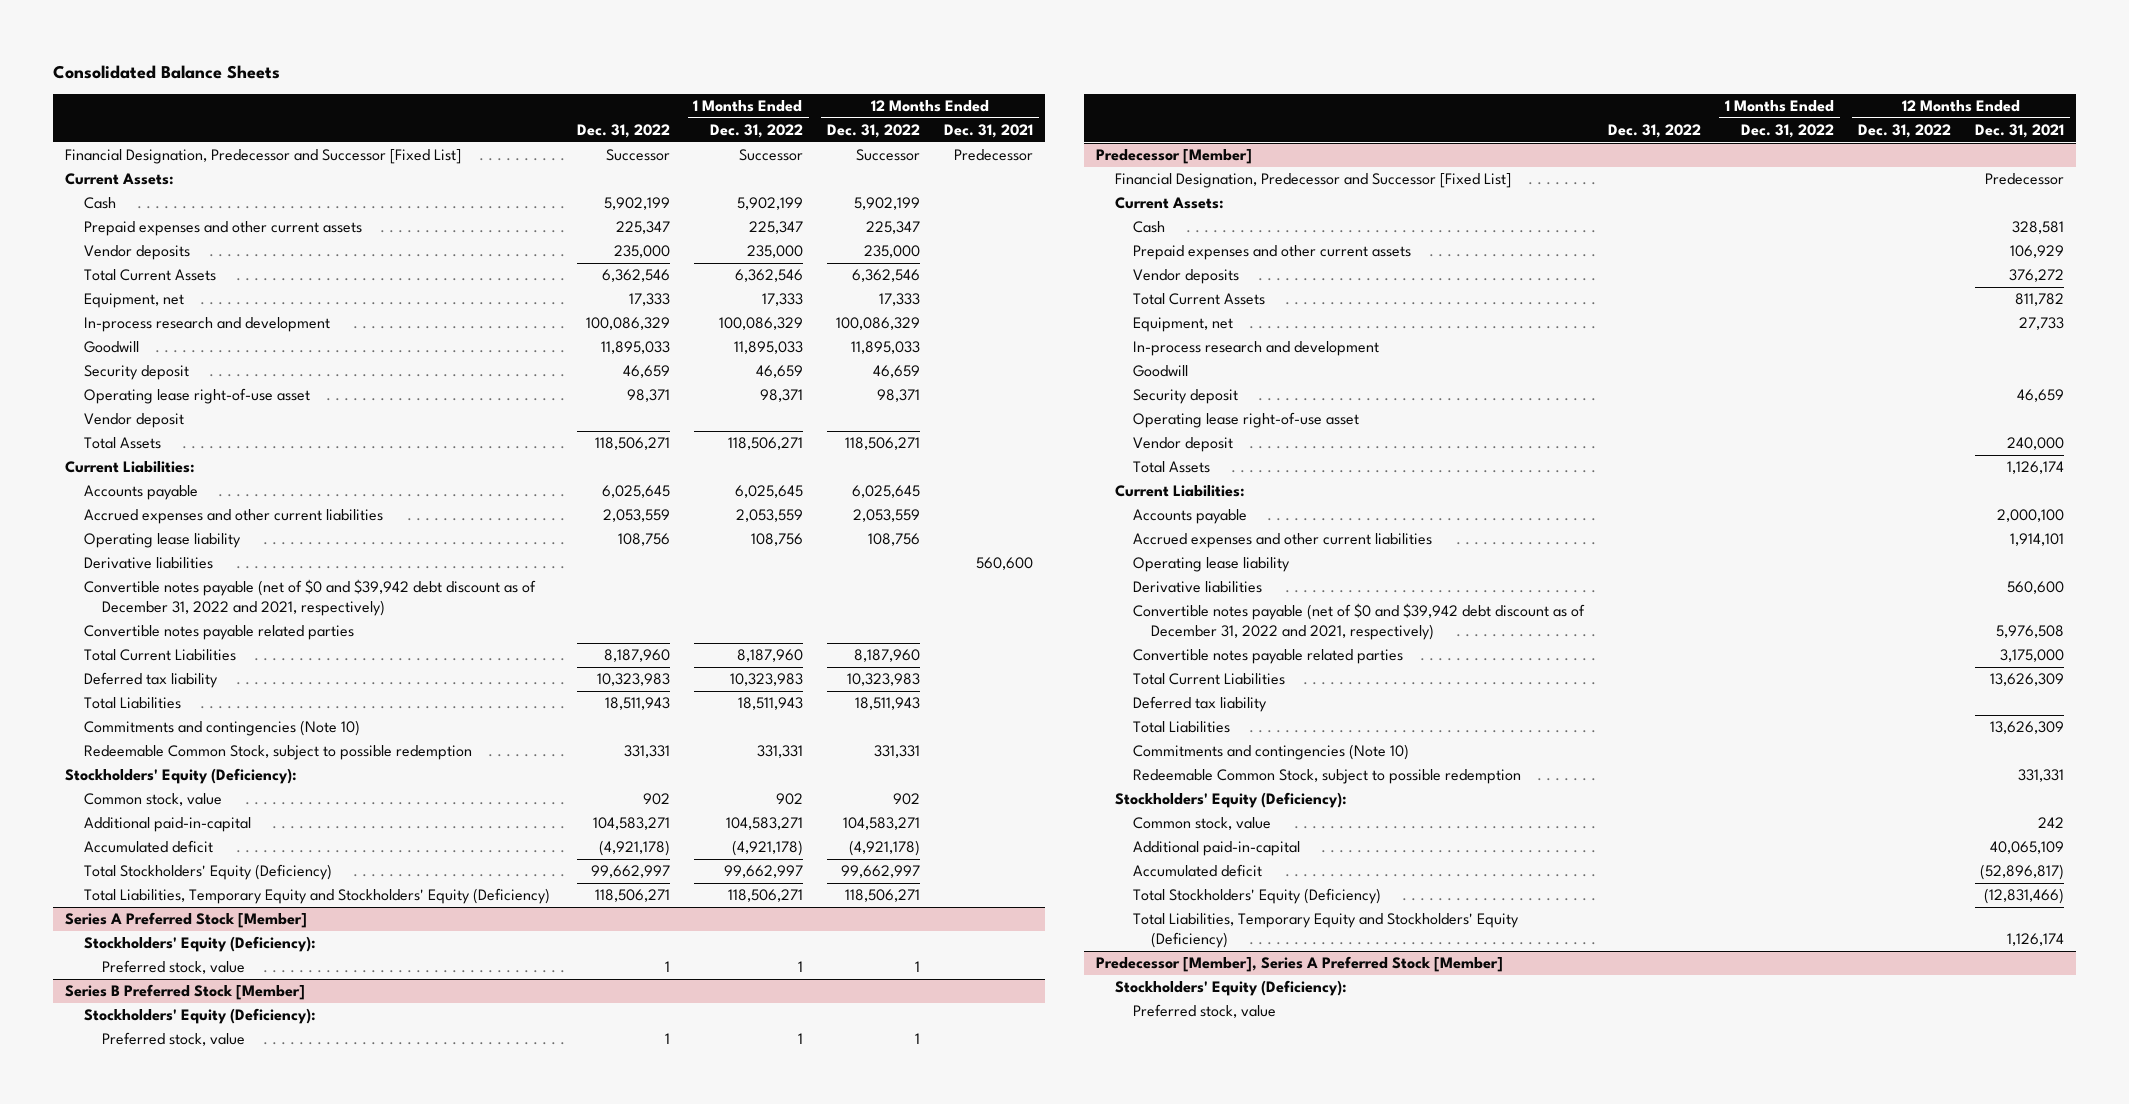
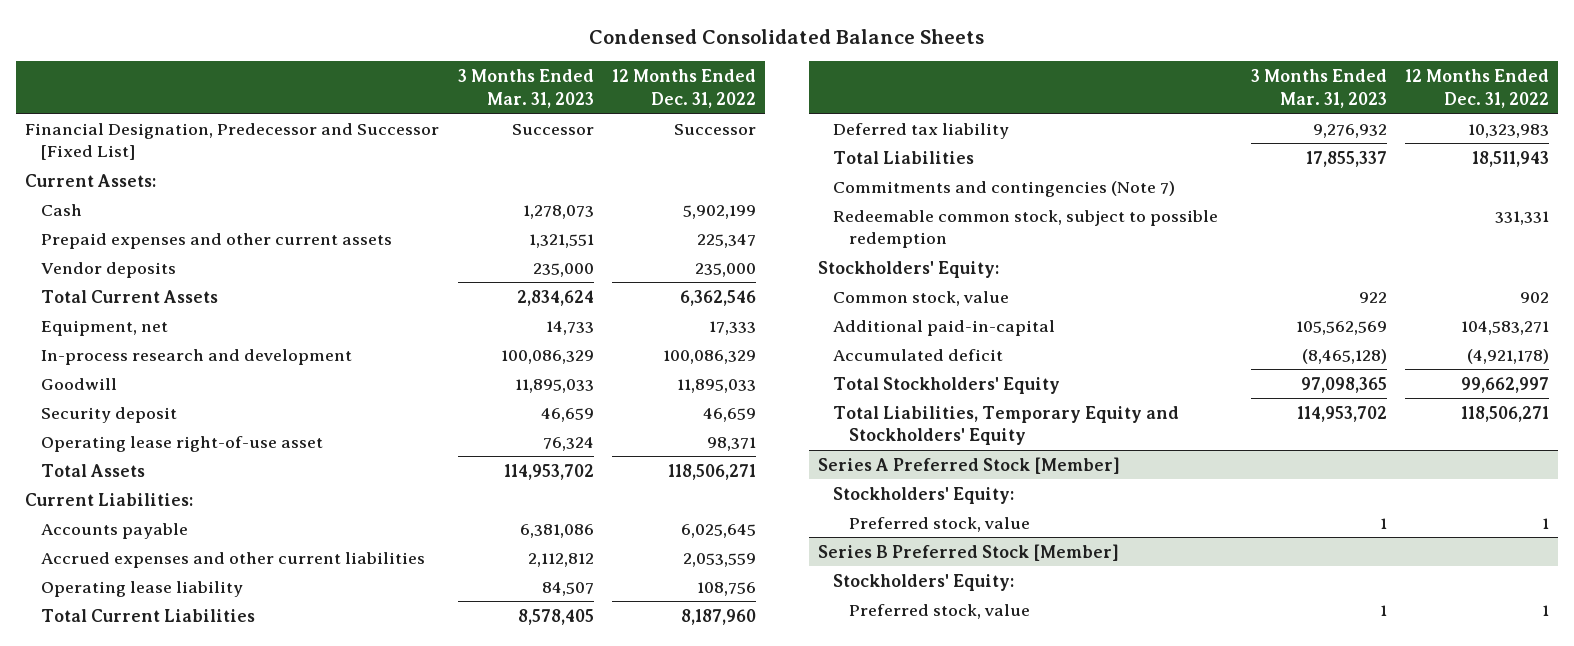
- Consolidated Balance Sheets
+ Condensed Consolidated Balance Sheets
- | Dec. 31, 2022 | 1 Months Ended Dec. 31, 2022 | 12 Months Ended Dec. 31, 2022 | 12 Months Ended Dec. 31, 2021
+ | 3 Months Ended Mar. 31, 2023 | 12 Months Ended Dec. 31, 2022
- Vendor deposit
- Derivative liabilities | | | | 560,600
- Convertible notes payable (net of $0 and $39,942 debt discount as of December 31, 2022 and 2021, respectively)
- Convertible notes payable related parties
- Commitments and contingencies (Note 10)
- Redeemable Common Stock, subject to possible redemption | 331,331 | 331,331 | 331,331 |
- Stockholders' Equity (Deficiency):
+ Commitments and contingencies (Note 7)
+ Redeemable common stock, subject to possible redemption | | 331,331
+ Stockholders' Equity:
- Total Stockholders' Equity (Deficiency) | 99,662,997 | 99,662,997 | 99,662,997 |
- Total Liabilities, Temporary Equity and Stockholders' Equity (Deficiency) | 118,506,271 | 118,506,271 | 118,506,271 |
+ Total Stockholders' Equity | 97,098,365 | 99,662,997
+ Total Liabilities, Temporary Equity and Stockholders' Equity | 114,953,702 | 118,506,271
@ Series A Preferred Stock [Member]
- Stockholders' Equity (Deficiency):
+ Stockholders' Equity:
@ Series B Preferred Stock [Member]
- Stockholders' Equity (Deficiency):
+ Stockholders' Equity:
- Predecessor [Member]
- Financial Designation, Predecessor and Successor [Fixed List] | | | | Predecessor
- Current Assets:
- Cash | | | | 328,581
- Prepaid expenses and other current assets | | | | 106,929
- Vendor deposits | | | | 376,272
- Total Current Assets | | | | 811,782
- Equipment, net | | | | 27,733
- In-process research and development
- Goodwill
- Security deposit | | | | 46,659
- Operating lease right-of-use asset
- Vendor deposit | | | | 240,000
- Total Assets | | | | 1,126,174
- Current Liabilities:
- Accounts payable | | | | 2,000,100
- Accrued expenses and other current liabilities | | | | 1,914,101
- Operating lease liability
- Derivative liabilities | | | | 560,600
- Convertible notes payable (net of $0 and $39,942 debt discount as of December 31, 2022 and 2021, respectively) | | | | 5,976,508
- Convertible notes payable related parties | | | | 3,175,000
- Total Current Liabilities | | | | 13,626,309
- Deferred tax liability
- Total Liabilities | | | | 13,626,309
- Commitments and contingencies (Note 10)
- Redeemable Common Stock, subject to possible redemption | | | | 331,331
- Stockholders' Equity (Deficiency):
- Common stock, value | | | | 242
- Additional paid-in-capital | | | | 40,065,109
- Accumulated deficit | | | | (52,896,817)
- Total Stockholders' Equity (Deficiency) | | | | (12,831,466)
- Total Liabilities, Temporary Equity and Stockholders' Equity (Deficiency) | | | | 1,126,174
- Predecessor [Member], Series A Preferred Stock [Member]
- Stockholders' Equity (Deficiency):
- Preferred stock, value

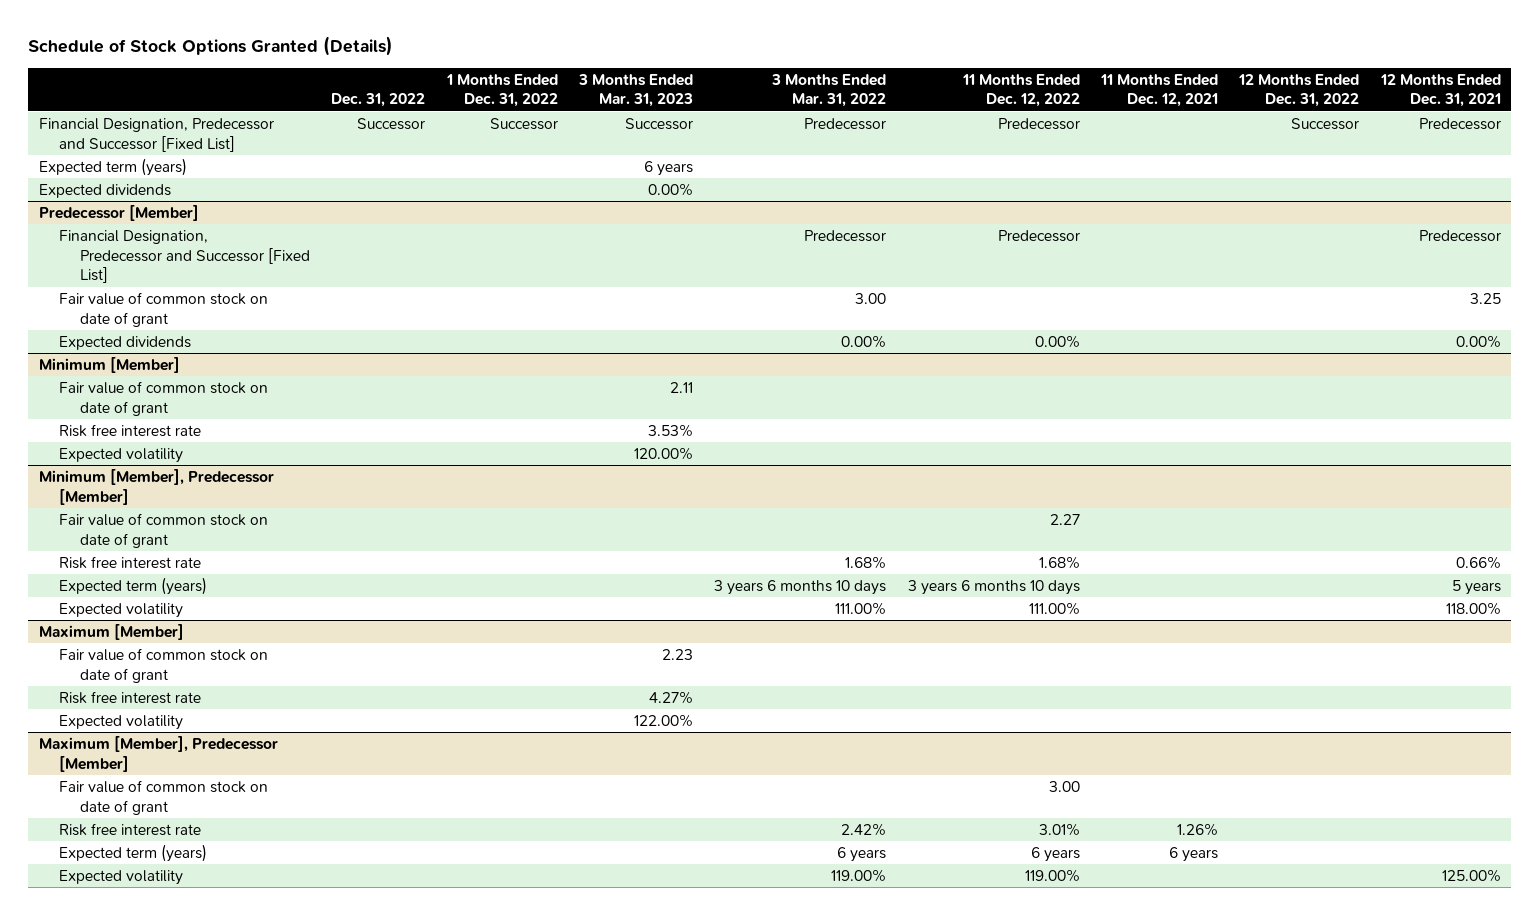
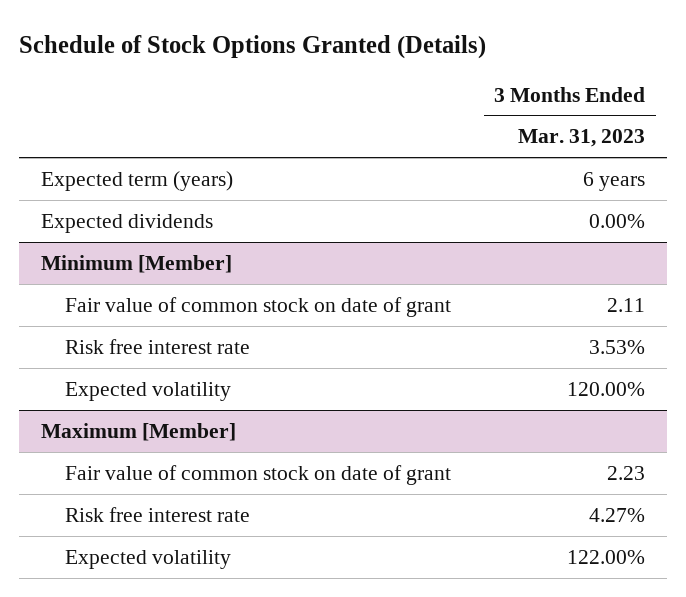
- | Dec. 31, 2022 | 1 Months Ended Dec. 31, 2022 | 3 Months Ended Mar. 31, 2023 | 3 Months Ended Mar. 31, 2022 | 11 Months Ended Dec. 12, 2022 | 11 Months Ended Dec. 12, 2021 | 12 Months Ended Dec. 31, 2022 | 12 Months Ended Dec. 31, 2021
+ | 3 Months Ended Mar. 31, 2023
- Financial Designation, Predecessor and Successor [Fixed List] | Successor | Successor | Successor | Predecessor | Predecessor | | Successor | Predecessor
- Predecessor [Member]
- Financial Designation, Predecessor and Successor [Fixed List] | | | | Predecessor | Predecessor | | | Predecessor
- Fair value of common stock on date of grant | | | | 3.00 | | | | 3.25
- Expected dividends | | | | 0.00% | 0.00% | | | 0.00%
- Minimum [Member], Predecessor [Member]
- Fair value of common stock on date of grant | | | | | 2.27 | | |
- Risk free interest rate | | | | 1.68% | 1.68% | | | 0.66%
- Expected term (years) | | | | 3 years 6 months 10 days | 3 years 6 months 10 days | | | 5 years
- Expected volatility | | | | 111.00% | 111.00% | | | 118.00%
- Maximum [Member], Predecessor [Member]
- Fair value of common stock on date of grant | | | | | 3.00 | | |
- Risk free interest rate | | | | 2.42% | 3.01% | 1.26% | |
- Expected term (years) | | | | 6 years | 6 years | 6 years | |
- Expected volatility | | | | 119.00% | 119.00% | | | 125.00%

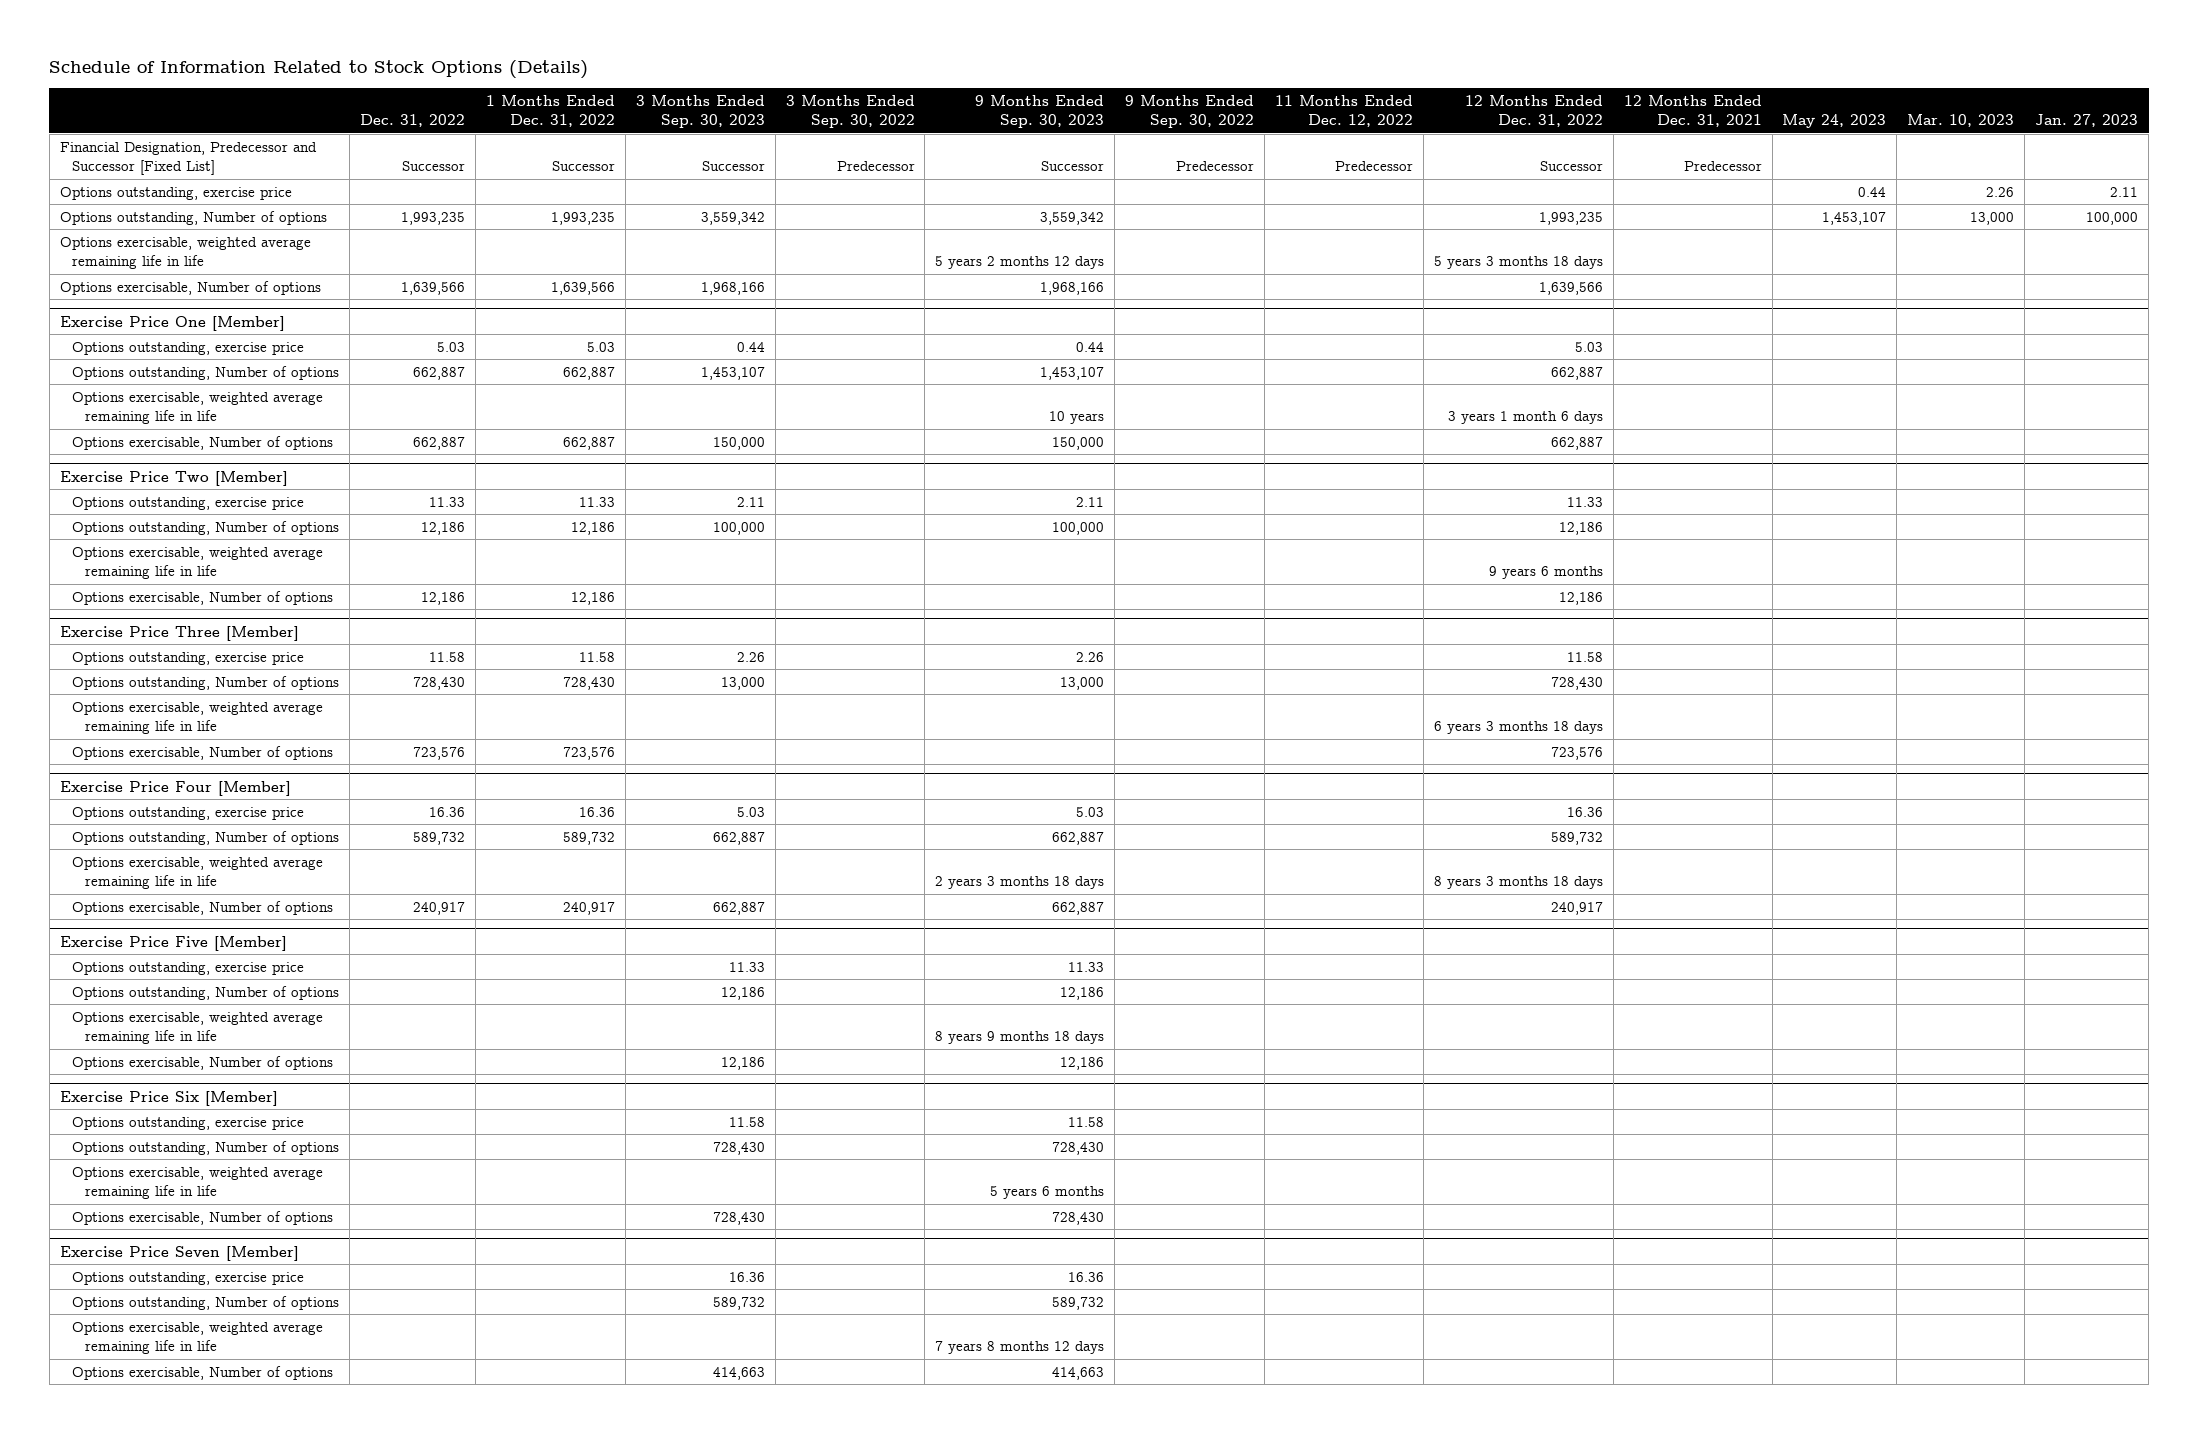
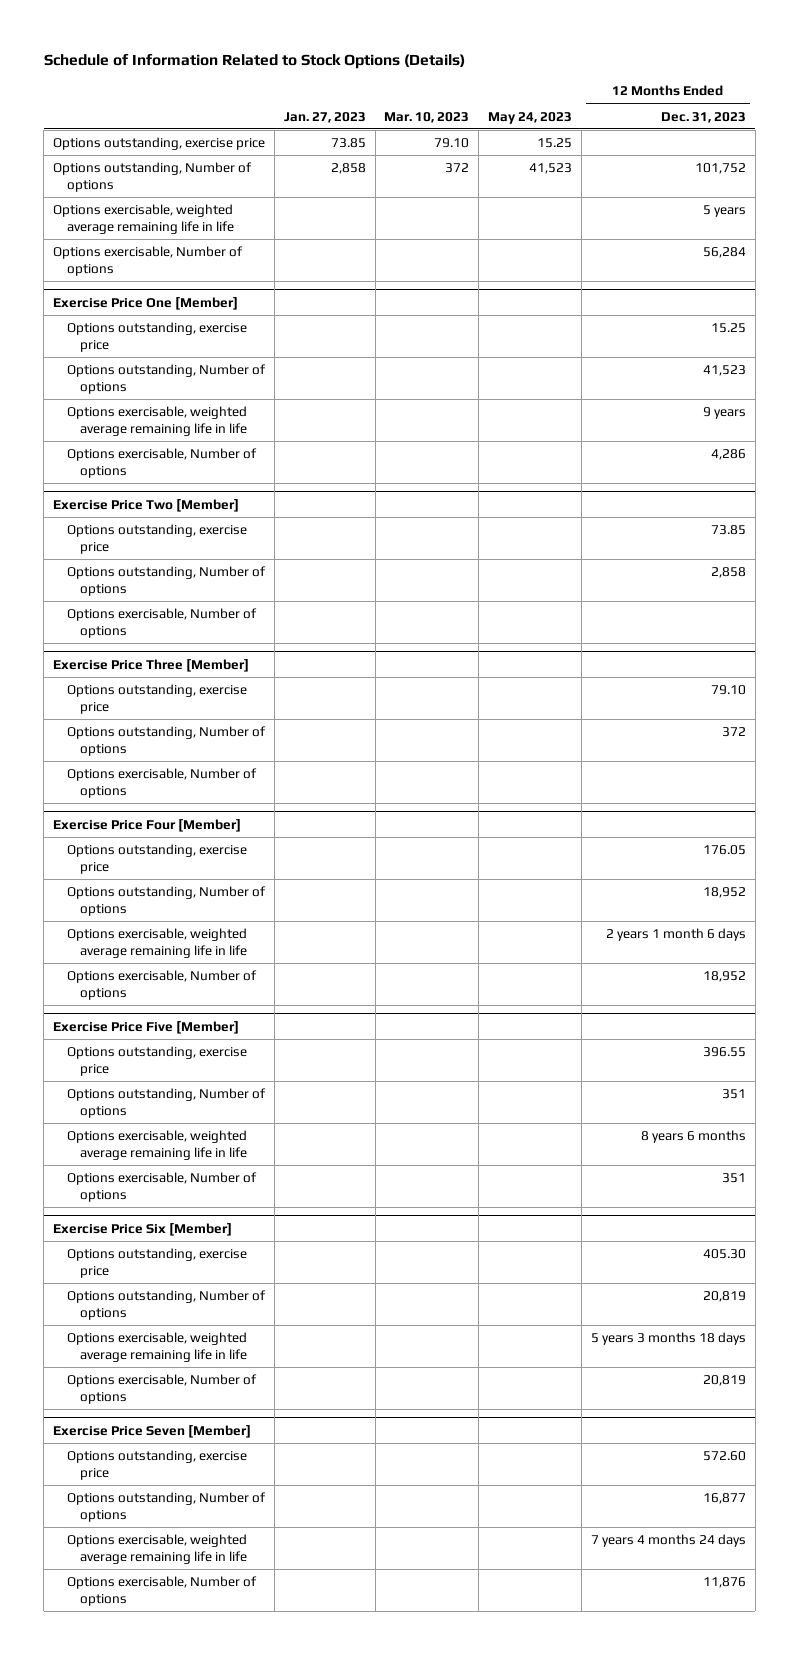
- | Dec. 31, 2022 | 1 Months Ended Dec. 31, 2022 | 3 Months Ended Sep. 30, 2023 | 3 Months Ended Sep. 30, 2022 | 9 Months Ended Sep. 30, 2023 | 9 Months Ended Sep. 30, 2022 | 11 Months Ended Dec. 12, 2022 | 12 Months Ended Dec. 31, 2022 | 12 Months Ended Dec. 31, 2021 | May 24, 2023 | Mar. 10, 2023 | Jan. 27, 2023
+ | Jan. 27, 2023 | Mar. 10, 2023 | May 24, 2023 | 12 Months Ended Dec. 31, 2023
- Financial Designation, Predecessor and Successor [Fixed List] | Successor | Successor | Successor | Predecessor | Successor | Predecessor | Predecessor | Successor | Predecessor | | |
- Options outstanding, exercise price | | | | | | | | | | 0.44 | 2.26 | 2.11
- Options outstanding, Number of options | 1,993,235 | 1,993,235 | 3,559,342 | | 3,559,342 | | | 1,993,235 | | 1,453,107 | 13,000 | 100,000
+ Options outstanding, exercise price | 73.85 | 79.10 | 15.25 |
+ Options outstanding, Number of options | 2,858 | 372 | 41,523 | 101,752
@ Exercise Price Two [Member]
- Options exercisable, weighted average remaining life in life | | | | | | | | 9 years 6 months | | | |
@ Exercise Price Three [Member]
- Options exercisable, weighted average remaining life in life | | | | | | | | 6 years 3 months 18 days | | | |

